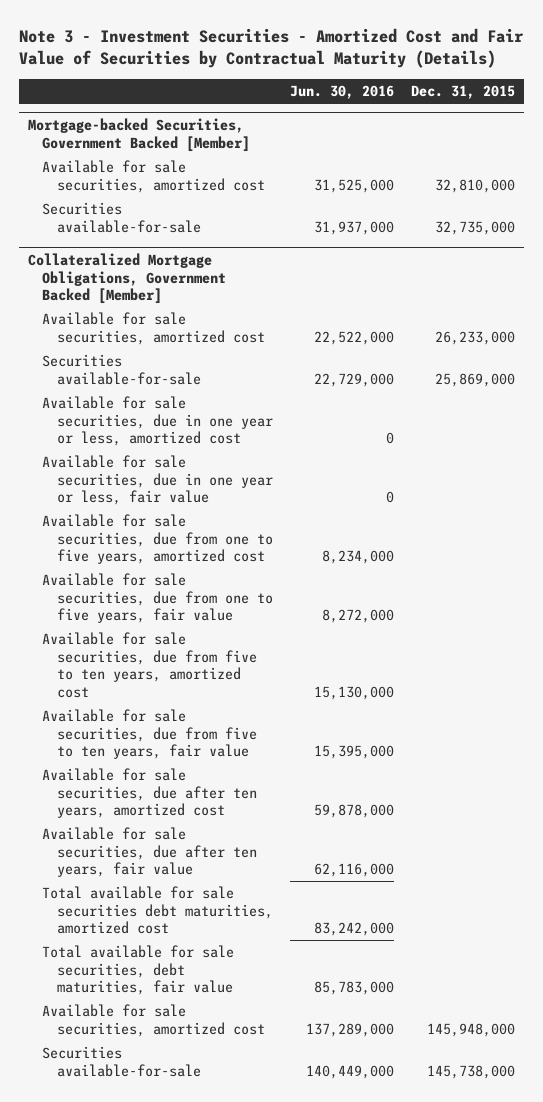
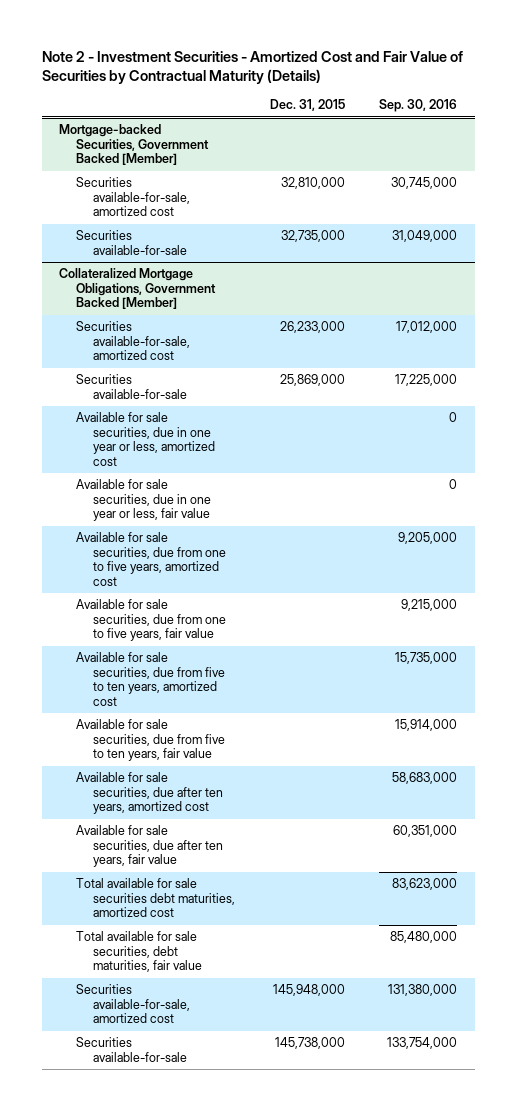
- Note 3 - Investment Securities - Amortized Cost and Fair Value of Securities by Contractual Maturity (Details)
+ Note 2 - Investment Securities - Amortized Cost and Fair Value of Securities by Contractual Maturity (Details)
- | Jun. 30, 2016 | Dec. 31, 2015
+ | Dec. 31, 2015 | Sep. 30, 2016
@ Mortgage-backed Securities, Government Backed [Member]
- Available for sale securities, amortized cost | 31,525,000 | 32,810,000
+ Securities available-for-sale, amortized cost | 32,810,000 | 30,745,000
@ Collateralized Mortgage Obligations, Government Backed [Member]
- Available for sale securities, amortized cost | 22,522,000 | 26,233,000
+ Securities available-for-sale, amortized cost | 26,233,000 | 17,012,000
- Available for sale securities, amortized cost | 137,289,000 | 145,948,000
+ Securities available-for-sale, amortized cost | 145,948,000 | 131,380,000

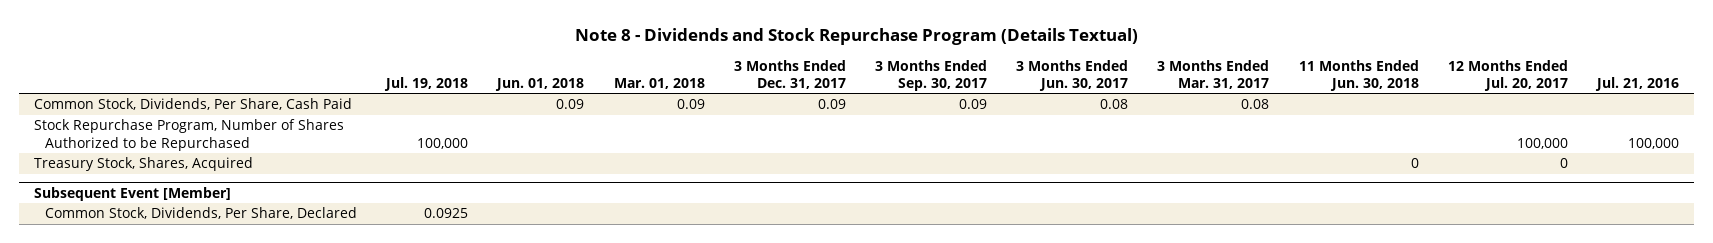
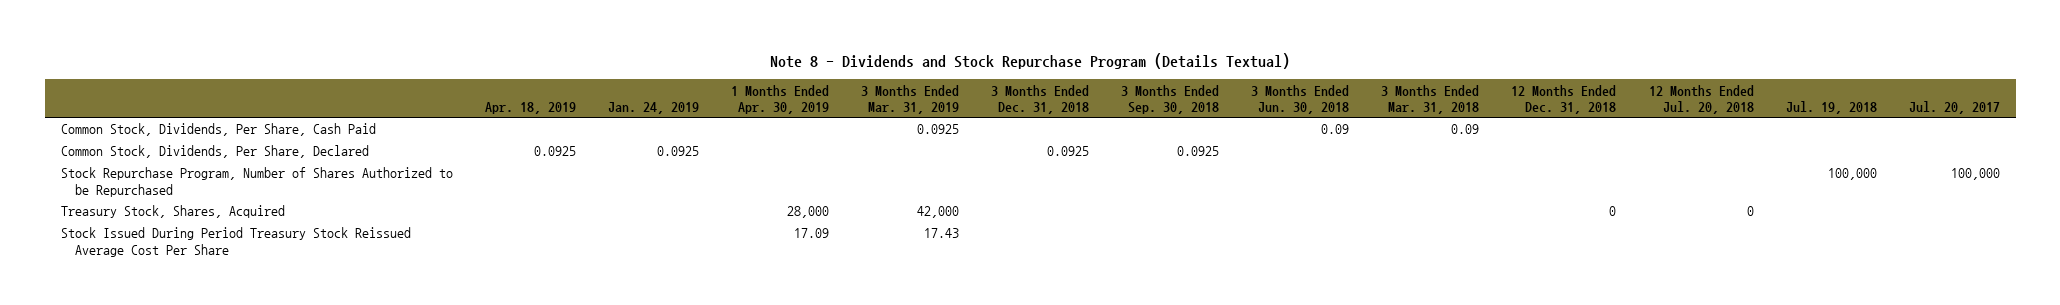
- | Jul. 19, 2018 | Jun. 01, 2018 | Mar. 01, 2018 | 3 Months Ended Dec. 31, 2017 | 3 Months Ended Sep. 30, 2017 | 3 Months Ended Jun. 30, 2017 | 3 Months Ended Mar. 31, 2017 | 11 Months Ended Jun. 30, 2018 | 12 Months Ended Jul. 20, 2017 | Jul. 21, 2016
+ | Apr. 18, 2019 | Jan. 24, 2019 | 1 Months Ended Apr. 30, 2019 | 3 Months Ended Mar. 31, 2019 | 3 Months Ended Dec. 31, 2018 | 3 Months Ended Sep. 30, 2018 | 3 Months Ended Jun. 30, 2018 | 3 Months Ended Mar. 31, 2018 | 12 Months Ended Dec. 31, 2018 | 12 Months Ended Jul. 20, 2018 | Jul. 19, 2018 | Jul. 20, 2017
+ Common Stock, Dividends, Per Share, Declared | 0.0925 | 0.0925 | | | 0.0925 | 0.0925 | | | | | |
- Subsequent Event [Member]
- Common Stock, Dividends, Per Share, Declared | 0.0925 | | | | | | | | |
+ Stock Issued During Period Treasury Stock Reissued Average Cost Per Share | | | 17.09 | 17.43 | | | | | | | |

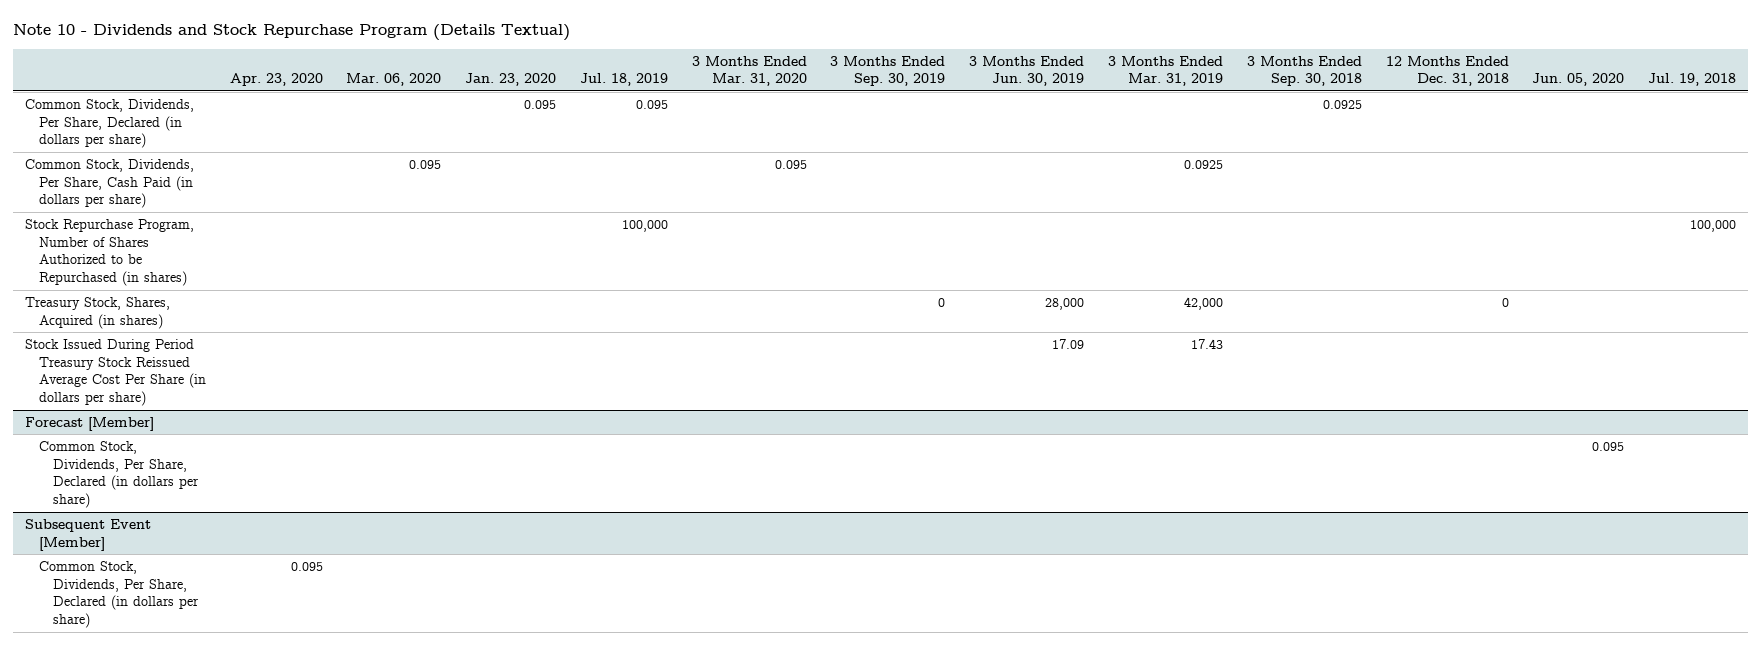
- Note 8 - Dividends and Stock Repurchase Program (Details Textual)
+ Note 10 - Dividends and Stock Repurchase Program (Details Textual)
- | Apr. 18, 2019 | Jan. 24, 2019 | 1 Months Ended Apr. 30, 2019 | 3 Months Ended Mar. 31, 2019 | 3 Months Ended Dec. 31, 2018 | 3 Months Ended Sep. 30, 2018 | 3 Months Ended Jun. 30, 2018 | 3 Months Ended Mar. 31, 2018 | 12 Months Ended Dec. 31, 2018 | 12 Months Ended Jul. 20, 2018 | Jul. 19, 2018 | Jul. 20, 2017
+ | Apr. 23, 2020 | Mar. 06, 2020 | Jan. 23, 2020 | Jul. 18, 2019 | 3 Months Ended Mar. 31, 2020 | 3 Months Ended Sep. 30, 2019 | 3 Months Ended Jun. 30, 2019 | 3 Months Ended Mar. 31, 2019 | 3 Months Ended Sep. 30, 2018 | 12 Months Ended Dec. 31, 2018 | Jun. 05, 2020 | Jul. 19, 2018
- Common Stock, Dividends, Per Share, Cash Paid | | | | 0.0925 | | | 0.09 | 0.09 | | | |
- Common Stock, Dividends, Per Share, Declared | 0.0925 | 0.0925 | | | 0.0925 | 0.0925 | | | | | |
- Stock Repurchase Program, Number of Shares Authorized to be Repurchased | | | | | | | | | | | 100,000 | 100,000
- Treasury Stock, Shares, Acquired | | | 28,000 | 42,000 | | | | | 0 | 0 | |
- Stock Issued During Period Treasury Stock Reissued Average Cost Per Share | | | 17.09 | 17.43 | | | | | | | |
+ Common Stock, Dividends, Per Share, Declared (in dollars per share) | | | 0.095 | 0.095 | | | | | 0.0925 | | |
+ Common Stock, Dividends, Per Share, Cash Paid (in dollars per share) | | 0.095 | | | 0.095 | | | 0.0925 | | | |
+ Stock Repurchase Program, Number of Shares Authorized to be Repurchased (in shares) | | | | 100,000 | | | | | | | | 100,000
+ Treasury Stock, Shares, Acquired (in shares) | | | | | | 0 | 28,000 | 42,000 | | 0 | |
+ Stock Issued During Period Treasury Stock Reissued Average Cost Per Share (in dollars per share) | | | | | | | 17.09 | 17.43 | | | |
+ Forecast [Member]
+ Common Stock, Dividends, Per Share, Declared (in dollars per share) | | | | | | | | | | | 0.095 |
+ Subsequent Event [Member]
+ Common Stock, Dividends, Per Share, Declared (in dollars per share) | 0.095 | | | | | | | | | | |

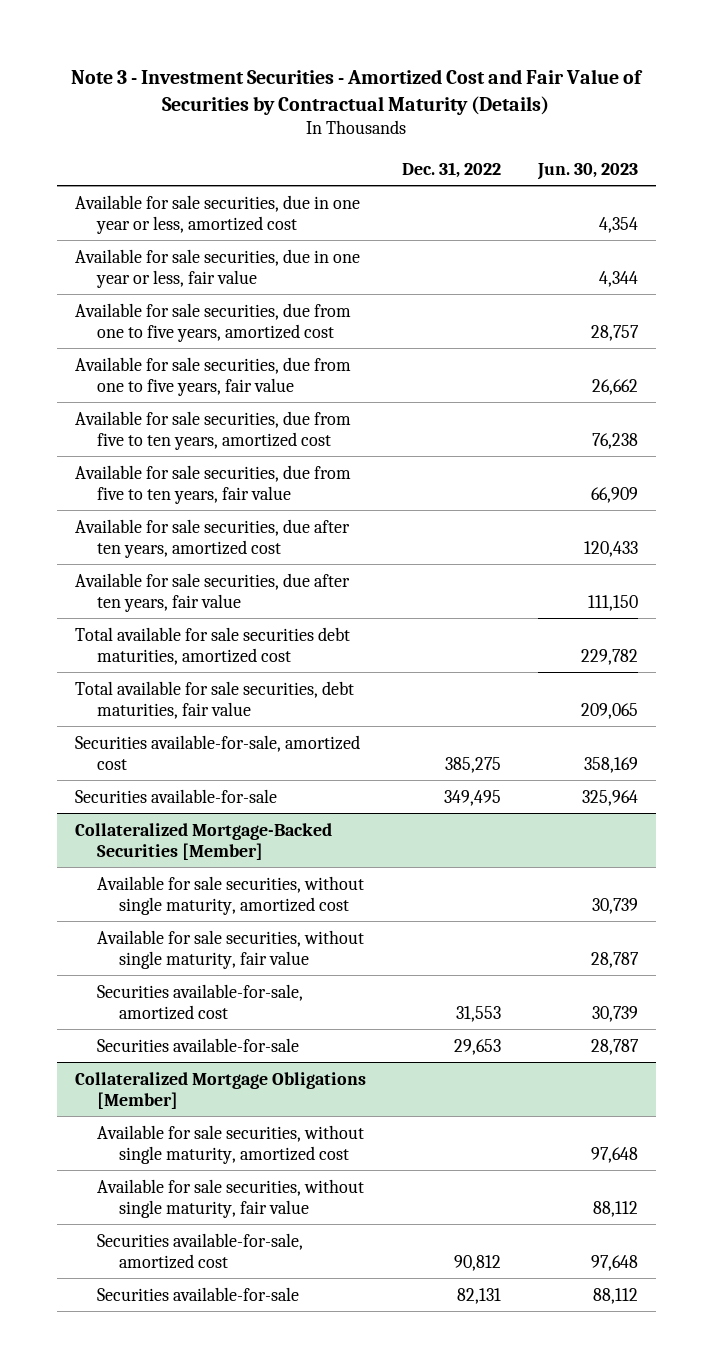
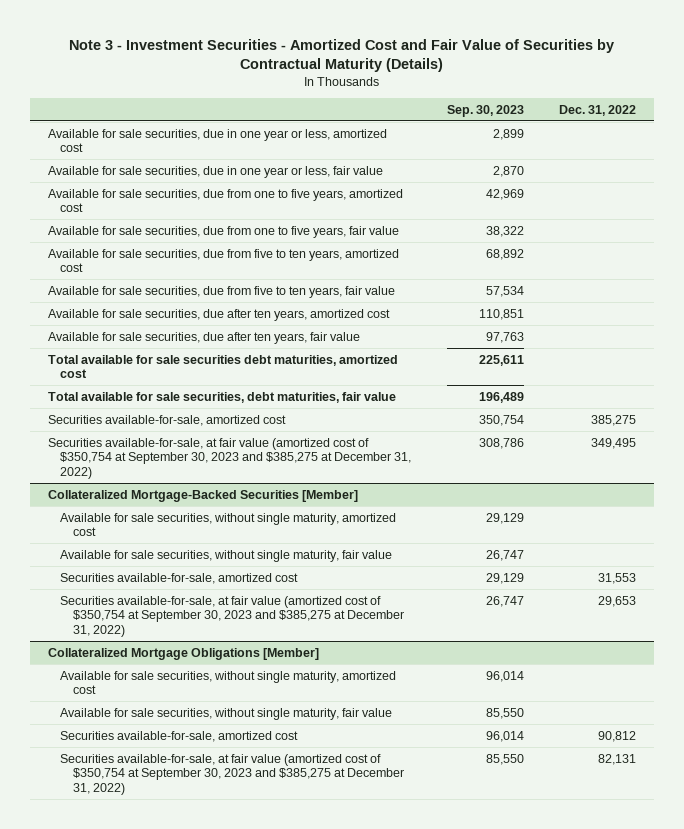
- | Dec. 31, 2022 | Jun. 30, 2023
+ | Sep. 30, 2023 | Dec. 31, 2022
- Securities available-for-sale | 349,495 | 325,964
+ Securities available-for-sale, at fair value (amortized cost of $350,754 at September 30, 2023 and $385,275 at December 31, 2022) | 308,786 | 349,495
@ Collateralized Mortgage-Backed Securities [Member]
- Securities available-for-sale | 29,653 | 28,787
+ Securities available-for-sale, at fair value (amortized cost of $350,754 at September 30, 2023 and $385,275 at December 31, 2022) | 26,747 | 29,653
@ Collateralized Mortgage Obligations [Member]
- Securities available-for-sale | 82,131 | 88,112
+ Securities available-for-sale, at fair value (amortized cost of $350,754 at September 30, 2023 and $385,275 at December 31, 2022) | 85,550 | 82,131

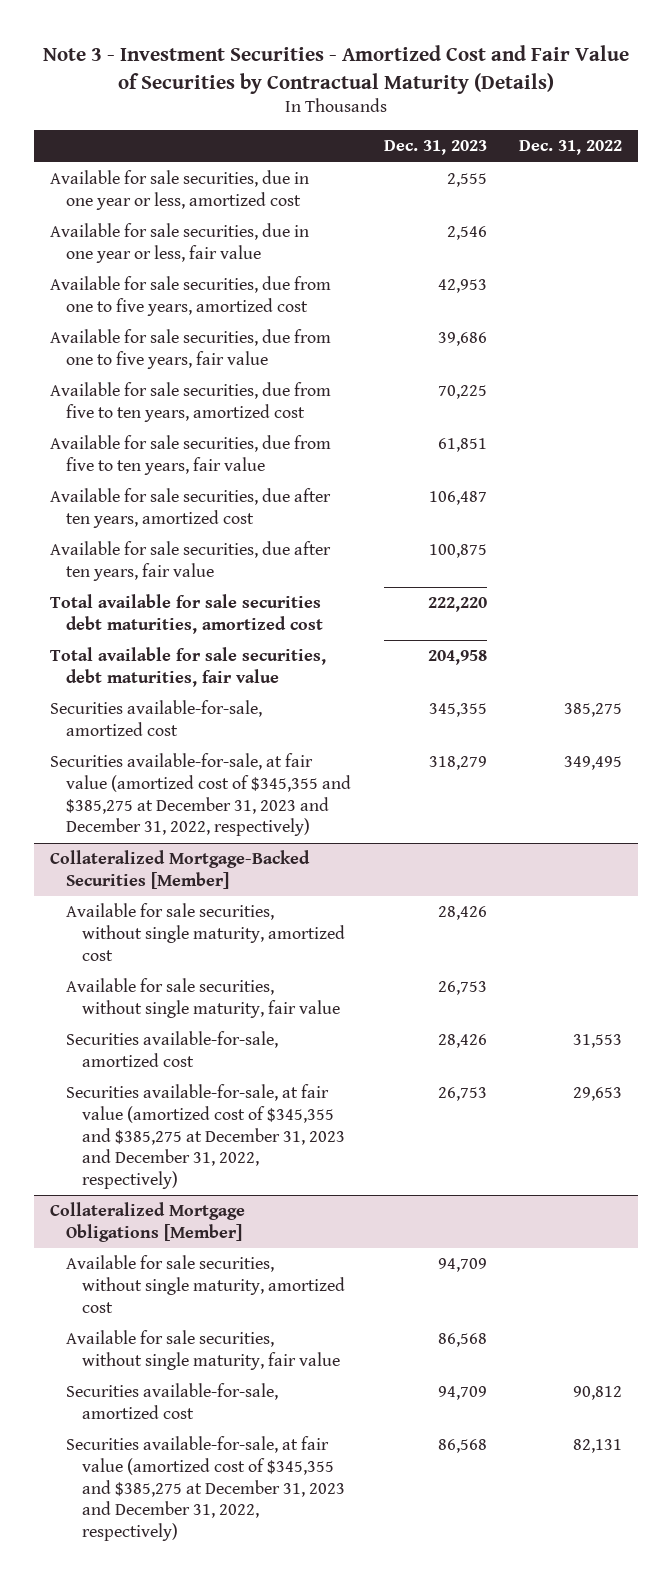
- | Sep. 30, 2023 | Dec. 31, 2022
+ | Dec. 31, 2023 | Dec. 31, 2022
- Securities available-for-sale, at fair value (amortized cost of $350,754 at September 30, 2023 and $385,275 at December 31, 2022) | 308,786 | 349,495
+ Securities available-for-sale, at fair value (amortized cost of $345,355 and $385,275 at December 31, 2023 and December 31, 2022, respectively) | 318,279 | 349,495
@ Collateralized Mortgage-Backed Securities [Member]
- Securities available-for-sale, at fair value (amortized cost of $350,754 at September 30, 2023 and $385,275 at December 31, 2022) | 26,747 | 29,653
+ Securities available-for-sale, at fair value (amortized cost of $345,355 and $385,275 at December 31, 2023 and December 31, 2022, respectively) | 26,753 | 29,653
@ Collateralized Mortgage Obligations [Member]
- Securities available-for-sale, at fair value (amortized cost of $350,754 at September 30, 2023 and $385,275 at December 31, 2022) | 85,550 | 82,131
+ Securities available-for-sale, at fair value (amortized cost of $345,355 and $385,275 at December 31, 2023 and December 31, 2022, respectively) | 86,568 | 82,131

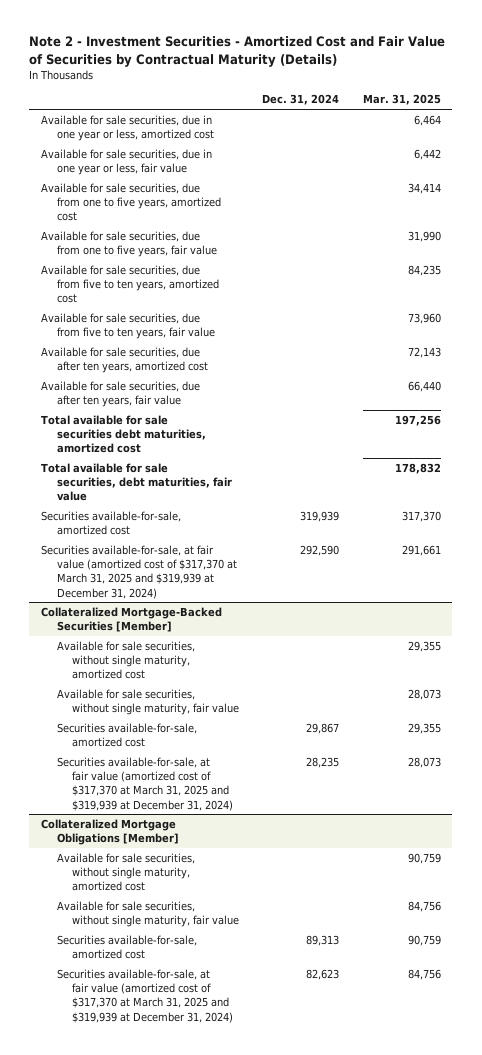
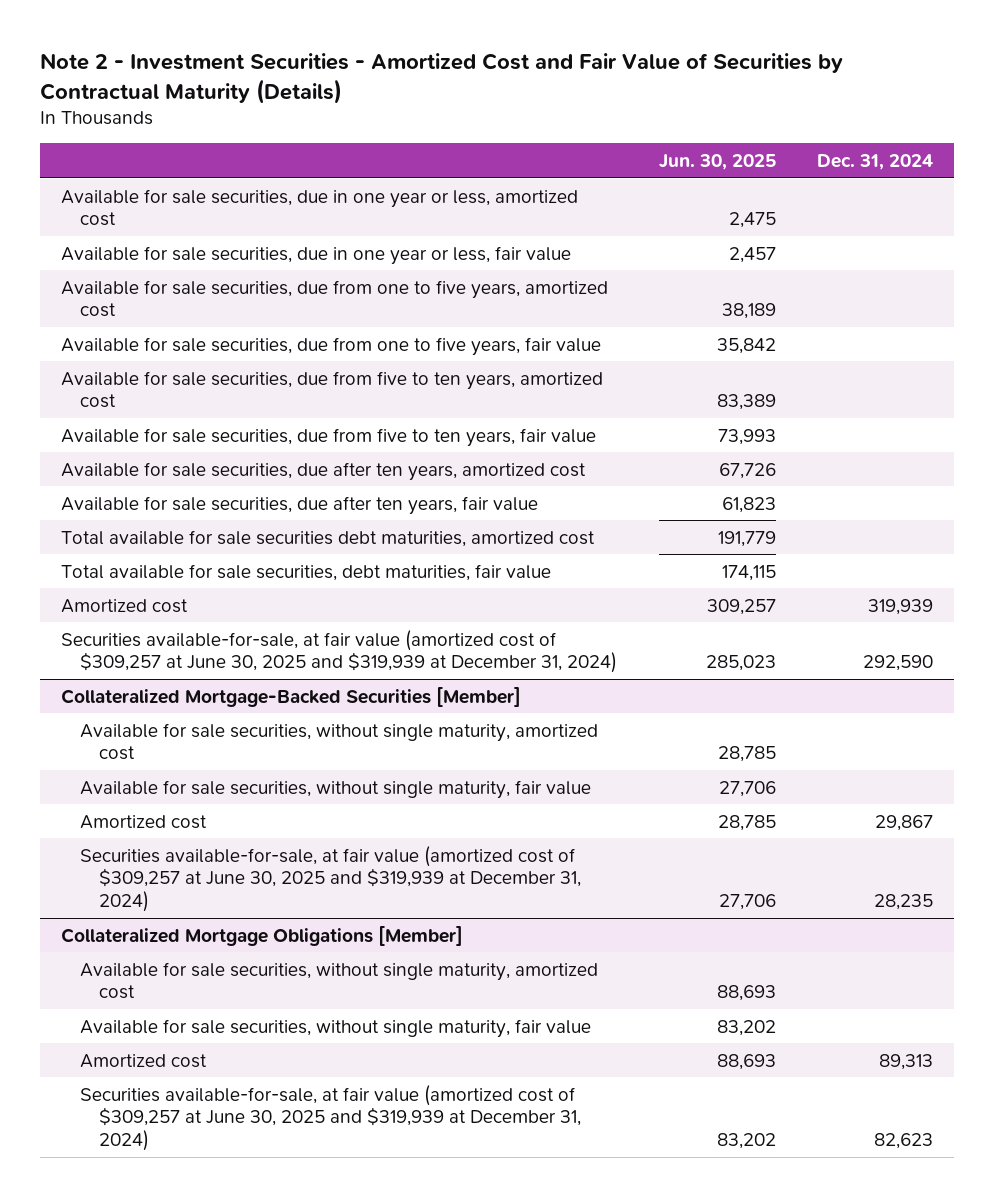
- | Dec. 31, 2024 | Mar. 31, 2025
+ | Jun. 30, 2025 | Dec. 31, 2024
- Securities available-for-sale, amortized cost | 319,939 | 317,370
- Securities available-for-sale, at fair value (amortized cost of $317,370 at March 31, 2025 and $319,939 at December 31, 2024) | 292,590 | 291,661
+ Amortized cost | 309,257 | 319,939
+ Securities available-for-sale, at fair value (amortized cost of $309,257 at June 30, 2025 and $319,939 at December 31, 2024) | 285,023 | 292,590
@ Collateralized Mortgage-Backed Securities [Member]
- Securities available-for-sale, amortized cost | 29,867 | 29,355
- Securities available-for-sale, at fair value (amortized cost of $317,370 at March 31, 2025 and $319,939 at December 31, 2024) | 28,235 | 28,073
+ Amortized cost | 28,785 | 29,867
+ Securities available-for-sale, at fair value (amortized cost of $309,257 at June 30, 2025 and $319,939 at December 31, 2024) | 27,706 | 28,235
@ Collateralized Mortgage Obligations [Member]
- Securities available-for-sale, amortized cost | 89,313 | 90,759
- Securities available-for-sale, at fair value (amortized cost of $317,370 at March 31, 2025 and $319,939 at December 31, 2024) | 82,623 | 84,756
+ Amortized cost | 88,693 | 89,313
+ Securities available-for-sale, at fair value (amortized cost of $309,257 at June 30, 2025 and $319,939 at December 31, 2024) | 83,202 | 82,623

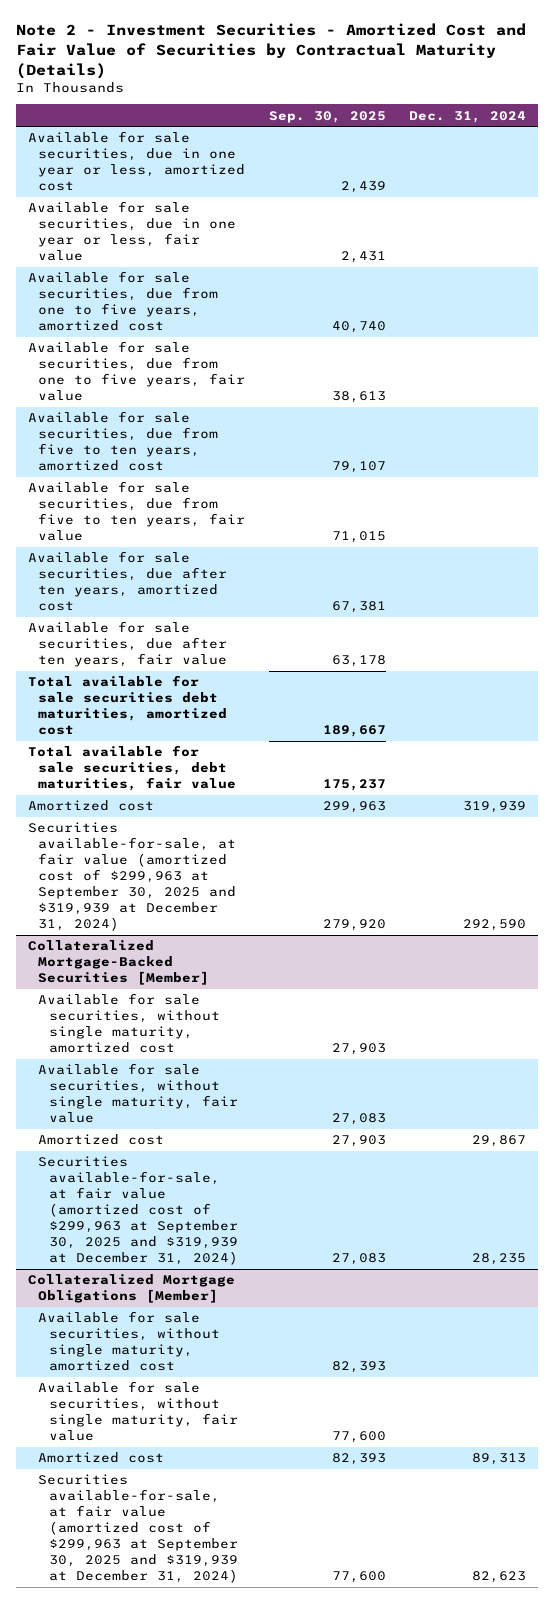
- | Jun. 30, 2025 | Dec. 31, 2024
+ | Sep. 30, 2025 | Dec. 31, 2024
- Securities available-for-sale, at fair value (amortized cost of $309,257 at June 30, 2025 and $319,939 at December 31, 2024) | 285,023 | 292,590
+ Securities available-for-sale, at fair value (amortized cost of $299,963 at September 30, 2025 and $319,939 at December 31, 2024) | 279,920 | 292,590
@ Collateralized Mortgage-Backed Securities [Member]
- Securities available-for-sale, at fair value (amortized cost of $309,257 at June 30, 2025 and $319,939 at December 31, 2024) | 27,706 | 28,235
+ Securities available-for-sale, at fair value (amortized cost of $299,963 at September 30, 2025 and $319,939 at December 31, 2024) | 27,083 | 28,235
@ Collateralized Mortgage Obligations [Member]
- Securities available-for-sale, at fair value (amortized cost of $309,257 at June 30, 2025 and $319,939 at December 31, 2024) | 83,202 | 82,623
+ Securities available-for-sale, at fair value (amortized cost of $299,963 at September 30, 2025 and $319,939 at December 31, 2024) | 77,600 | 82,623

